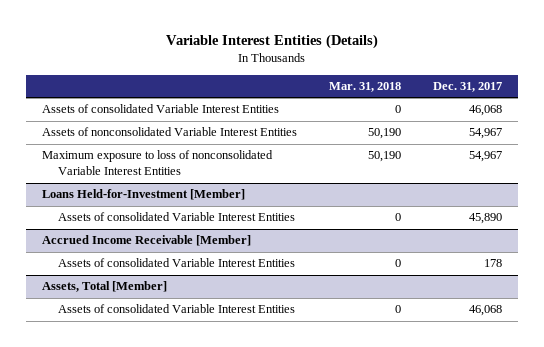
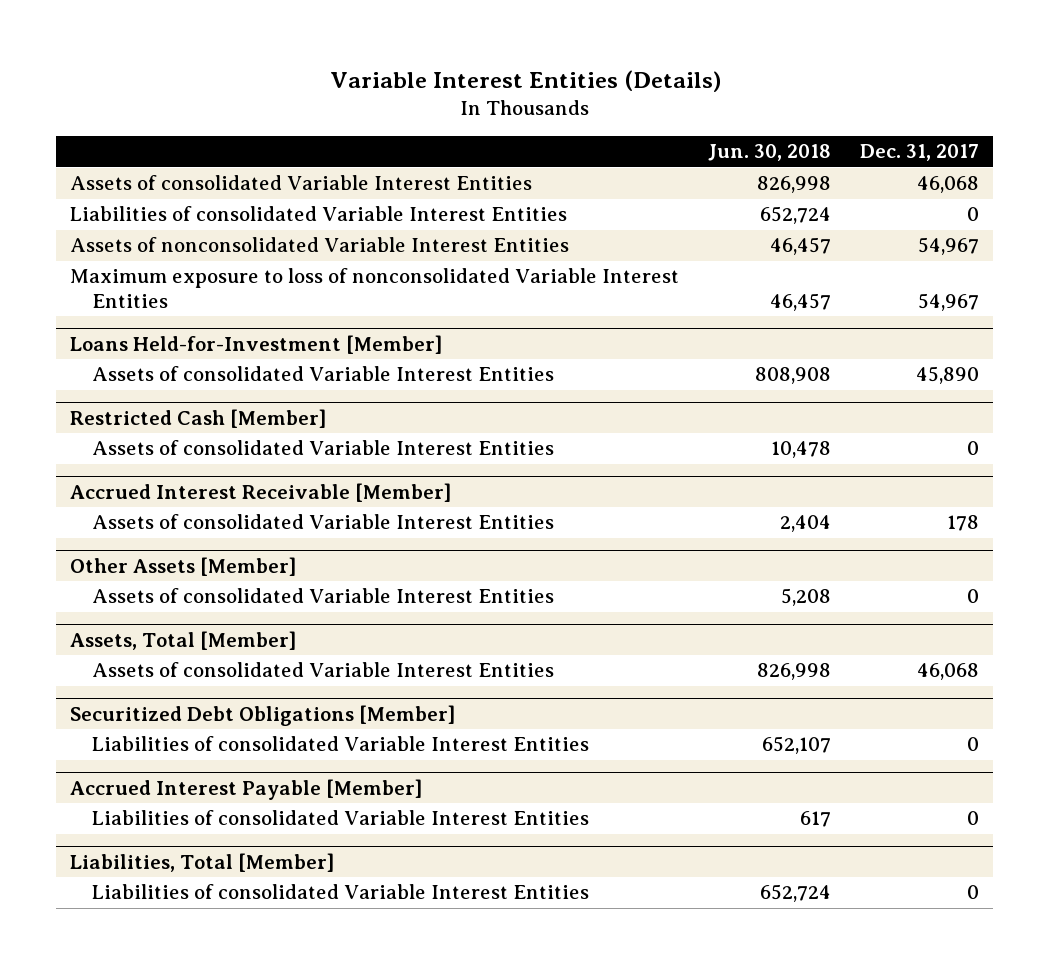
- | Mar. 31, 2018 | Dec. 31, 2017
+ | Jun. 30, 2018 | Dec. 31, 2017
+ Liabilities of consolidated Variable Interest Entities | 652,724 | 0
- Accrued Income Receivable [Member]
+ Restricted Cash [Member]
+ Assets of consolidated Variable Interest Entities | 10,478 | 0
+ Accrued Interest Receivable [Member]
+ Other Assets [Member]
+ Assets of consolidated Variable Interest Entities | 5,208 | 0
+ Securitized Debt Obligations [Member]
+ Liabilities of consolidated Variable Interest Entities | 652,107 | 0
+ Accrued Interest Payable [Member]
+ Liabilities of consolidated Variable Interest Entities | 617 | 0
+ Liabilities, Total [Member]
+ Liabilities of consolidated Variable Interest Entities | 652,724 | 0

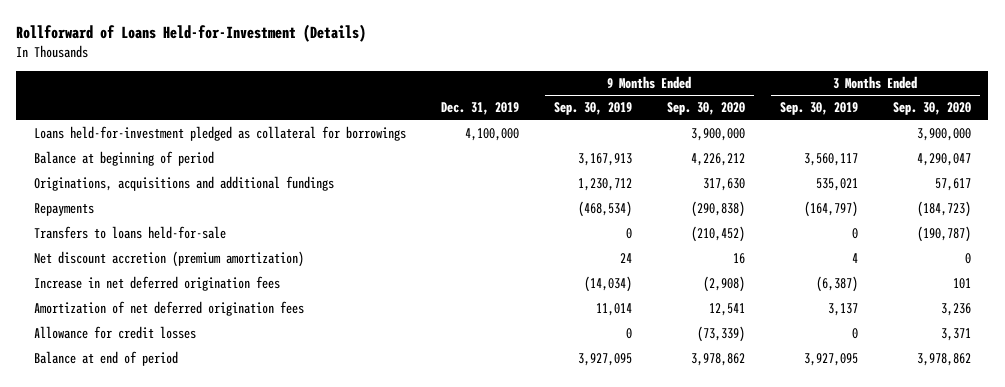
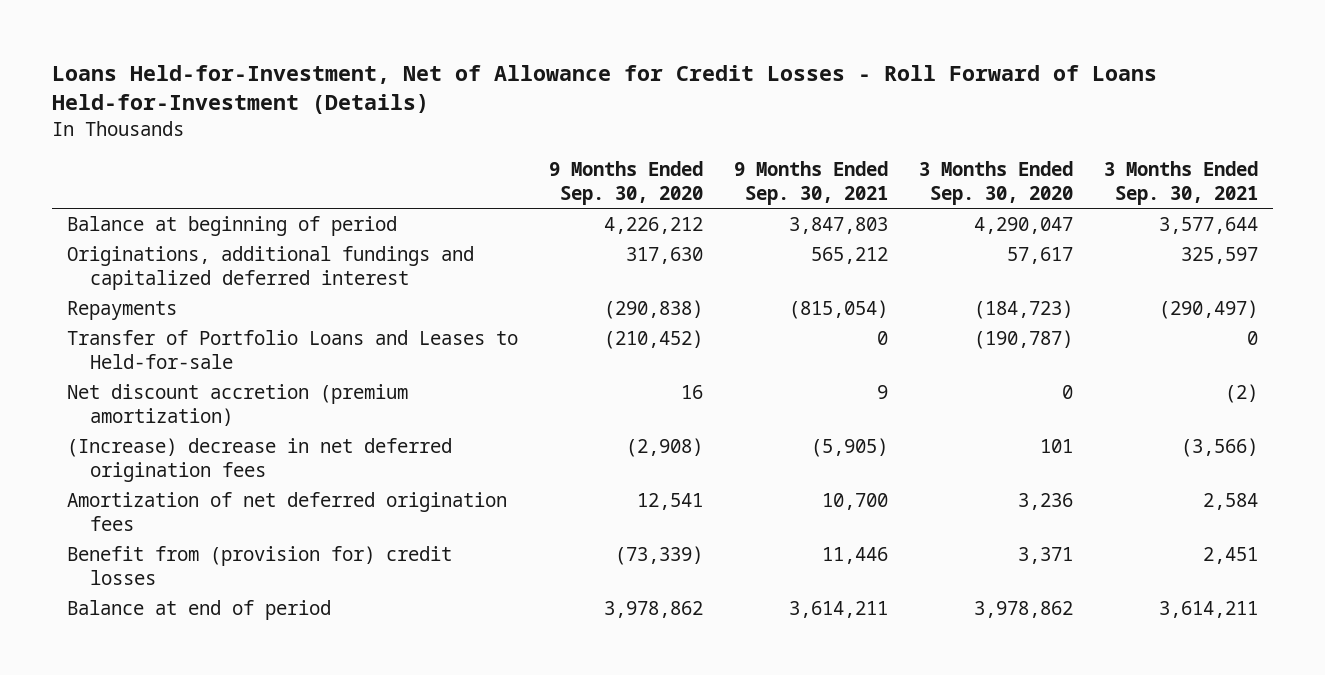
- Rollforward of Loans Held-for-Investment (Details)
+ Loans Held-for-Investment, Net of Allowance for Credit Losses - Roll Forward of Loans Held-for-Investment (Details)
- | Dec. 31, 2019 | 9 Months Ended Sep. 30, 2019 | 9 Months Ended Sep. 30, 2020 | 3 Months Ended Sep. 30, 2019 | 3 Months Ended Sep. 30, 2020
+ | 9 Months Ended Sep. 30, 2020 | 9 Months Ended Sep. 30, 2021 | 3 Months Ended Sep. 30, 2020 | 3 Months Ended Sep. 30, 2021
- Loans held-for-investment pledged as collateral for borrowings | 4,100,000 | | 3,900,000 | | 3,900,000
- Originations, acquisitions and additional fundings | | 1,230,712 | 317,630 | 535,021 | 57,617
+ Originations, additional fundings and capitalized deferred interest | 317,630 | 565,212 | 57,617 | 325,597
- Transfers to loans held-for-sale | | 0 | (210,452) | 0 | (190,787)
+ Transfer of Portfolio Loans and Leases to Held-for-sale | (210,452) | 0 | (190,787) | 0
- Increase in net deferred origination fees | | (14,034) | (2,908) | (6,387) | 101
+ (Increase) decrease in net deferred origination fees | (2,908) | (5,905) | 101 | (3,566)
- Allowance for credit losses | | 0 | (73,339) | 0 | 3,371
+ Benefit from (provision for) credit losses | (73,339) | 11,446 | 3,371 | 2,451

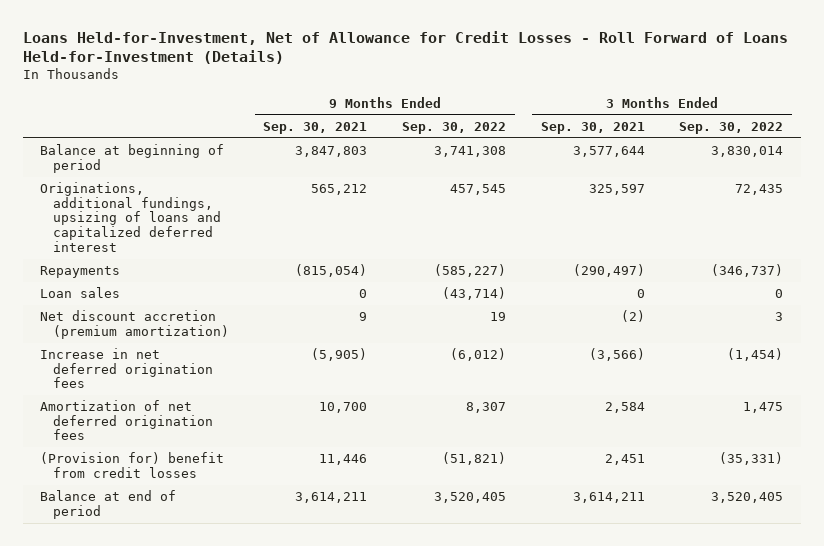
- | 9 Months Ended Sep. 30, 2020 | 9 Months Ended Sep. 30, 2021 | 3 Months Ended Sep. 30, 2020 | 3 Months Ended Sep. 30, 2021
+ | 9 Months Ended Sep. 30, 2021 | 9 Months Ended Sep. 30, 2022 | 3 Months Ended Sep. 30, 2021 | 3 Months Ended Sep. 30, 2022
- Originations, additional fundings and capitalized deferred interest | 317,630 | 565,212 | 57,617 | 325,597
+ Originations, additional fundings, upsizing of loans and capitalized deferred interest | 565,212 | 457,545 | 325,597 | 72,435
- Transfer of Portfolio Loans and Leases to Held-for-sale | (210,452) | 0 | (190,787) | 0
+ Loan sales | 0 | (43,714) | 0 | 0
- (Increase) decrease in net deferred origination fees | (2,908) | (5,905) | 101 | (3,566)
+ Increase in net deferred origination fees | (5,905) | (6,012) | (3,566) | (1,454)
- Benefit from (provision for) credit losses | (73,339) | 11,446 | 3,371 | 2,451
+ (Provision for) benefit from credit losses | 11,446 | (51,821) | 2,451 | (35,331)

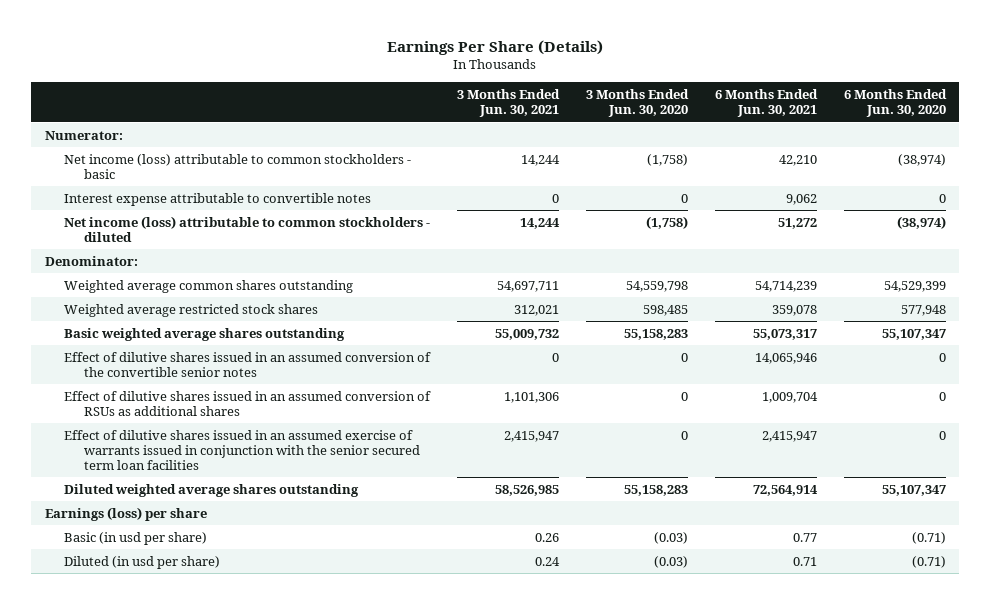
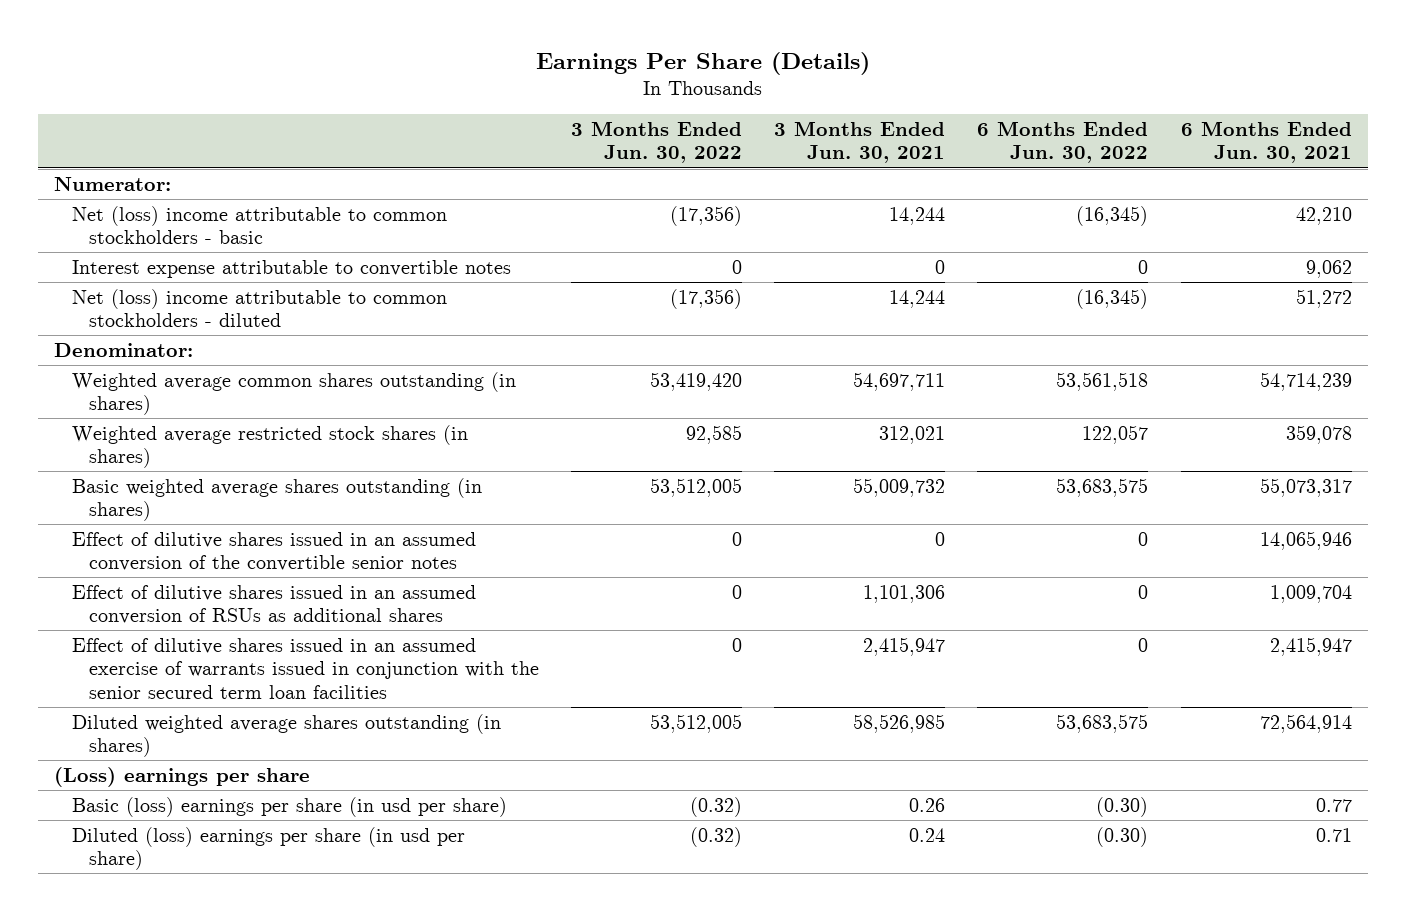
- | 3 Months Ended Jun. 30, 2021 | 3 Months Ended Jun. 30, 2020 | 6 Months Ended Jun. 30, 2021 | 6 Months Ended Jun. 30, 2020
+ | 3 Months Ended Jun. 30, 2022 | 3 Months Ended Jun. 30, 2021 | 6 Months Ended Jun. 30, 2022 | 6 Months Ended Jun. 30, 2021
- Net income (loss) attributable to common stockholders - basic | 14,244 | (1,758) | 42,210 | (38,974)
+ Net (loss) income attributable to common stockholders - basic | (17,356) | 14,244 | (16,345) | 42,210
- Net income (loss) attributable to common stockholders - diluted | 14,244 | (1,758) | 51,272 | (38,974)
+ Net (loss) income attributable to common stockholders - diluted | (17,356) | 14,244 | (16,345) | 51,272
- Weighted average common shares outstanding | 54,697,711 | 54,559,798 | 54,714,239 | 54,529,399
- Weighted average restricted stock shares | 312,021 | 598,485 | 359,078 | 577,948
- Basic weighted average shares outstanding | 55,009,732 | 55,158,283 | 55,073,317 | 55,107,347
+ Weighted average common shares outstanding (in shares) | 53,419,420 | 54,697,711 | 53,561,518 | 54,714,239
+ Weighted average restricted stock shares (in shares) | 92,585 | 312,021 | 122,057 | 359,078
+ Basic weighted average shares outstanding (in shares) | 53,512,005 | 55,009,732 | 53,683,575 | 55,073,317
- Diluted weighted average shares outstanding | 58,526,985 | 55,158,283 | 72,564,914 | 55,107,347
- Earnings (loss) per share
- Basic (in usd per share) | 0.26 | (0.03) | 0.77 | (0.71)
- Diluted (in usd per share) | 0.24 | (0.03) | 0.71 | (0.71)
+ Diluted weighted average shares outstanding (in shares) | 53,512,005 | 58,526,985 | 53,683,575 | 72,564,914
+ (Loss) earnings per share
+ Basic (loss) earnings per share (in usd per share) | (0.32) | 0.26 | (0.30) | 0.77
+ Diluted (loss) earnings per share (in usd per share) | (0.32) | 0.24 | (0.30) | 0.71

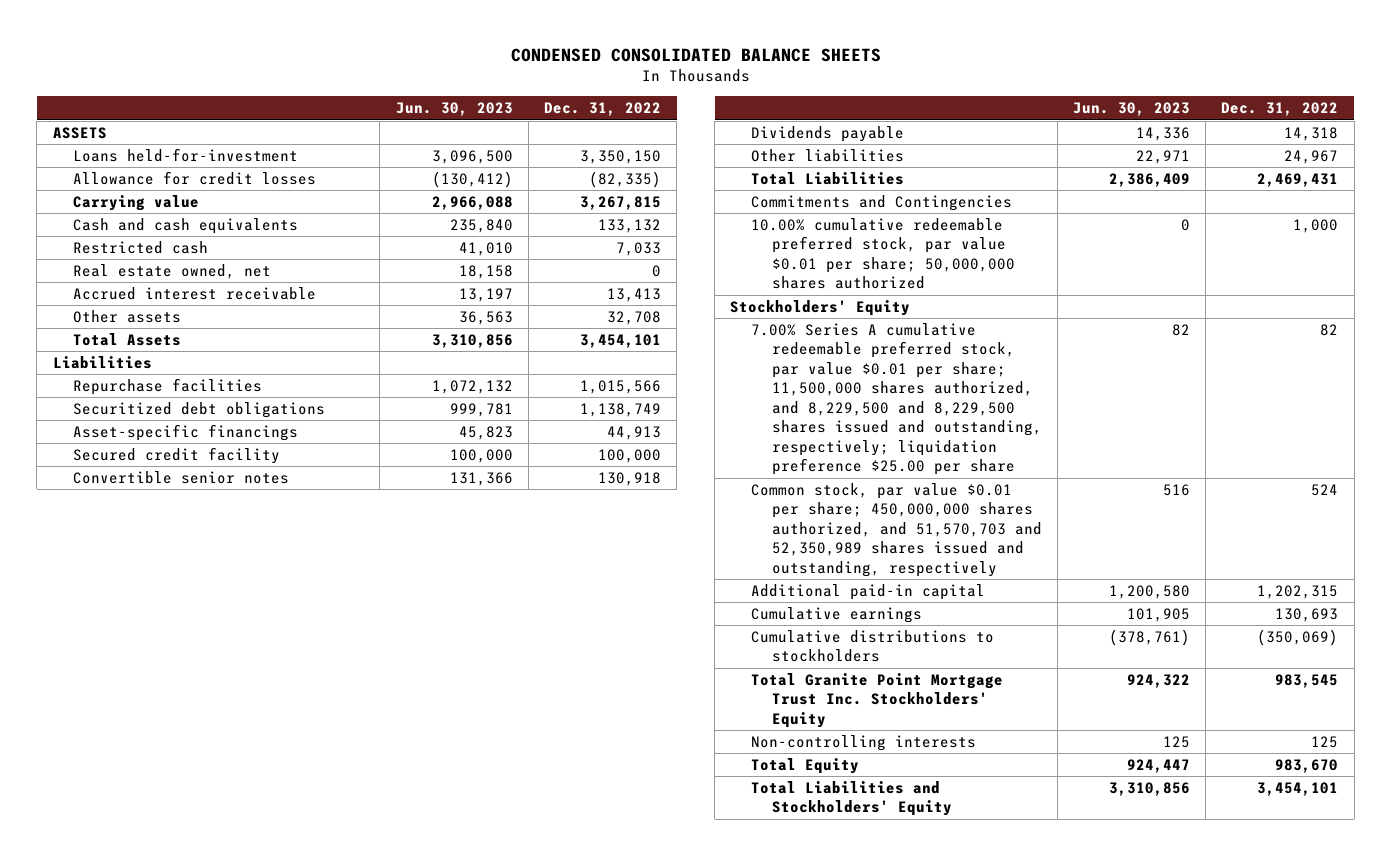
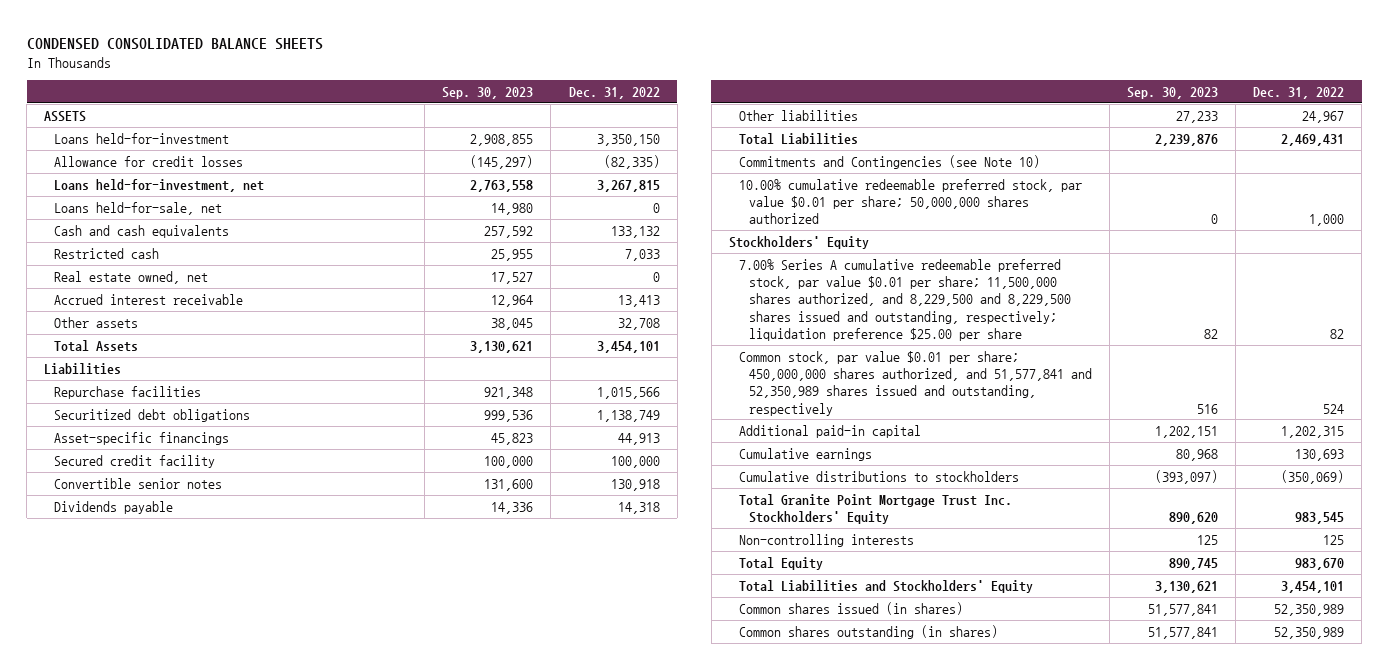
- | Jun. 30, 2023 | Dec. 31, 2022
+ | Sep. 30, 2023 | Dec. 31, 2022
- Carrying value | 2,966,088 | 3,267,815
+ Loans held-for-investment, net | 2,763,558 | 3,267,815
+ Loans held-for-sale, net | 14,980 | 0
- Commitments and Contingencies
+ Commitments and Contingencies (see Note 10)
- Common stock, par value $0.01 per share; 450,000,000 shares authorized, and 51,570,703 and 52,350,989 shares issued and outstanding, respectively | 516 | 524
+ Common stock, par value $0.01 per share; 450,000,000 shares authorized, and 51,577,841 and 52,350,989 shares issued and outstanding, respectively | 516 | 524
+ Common shares issued (in shares) | 51,577,841 | 52,350,989
+ Common shares outstanding (in shares) | 51,577,841 | 52,350,989

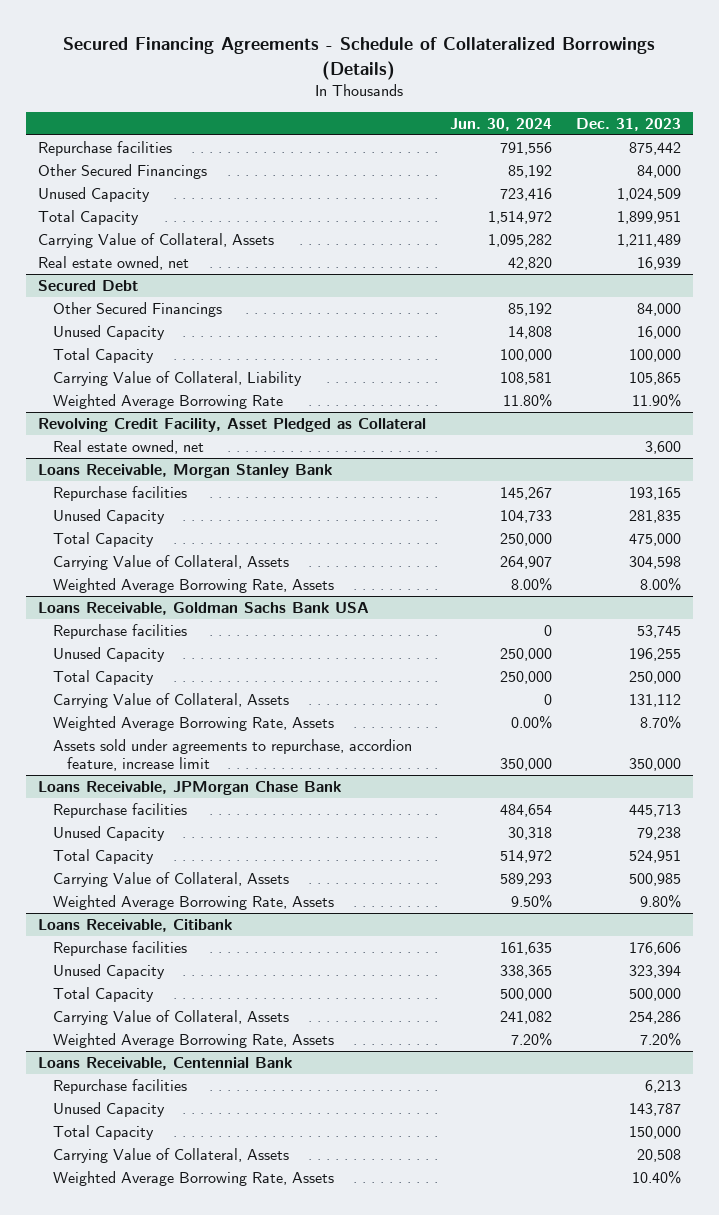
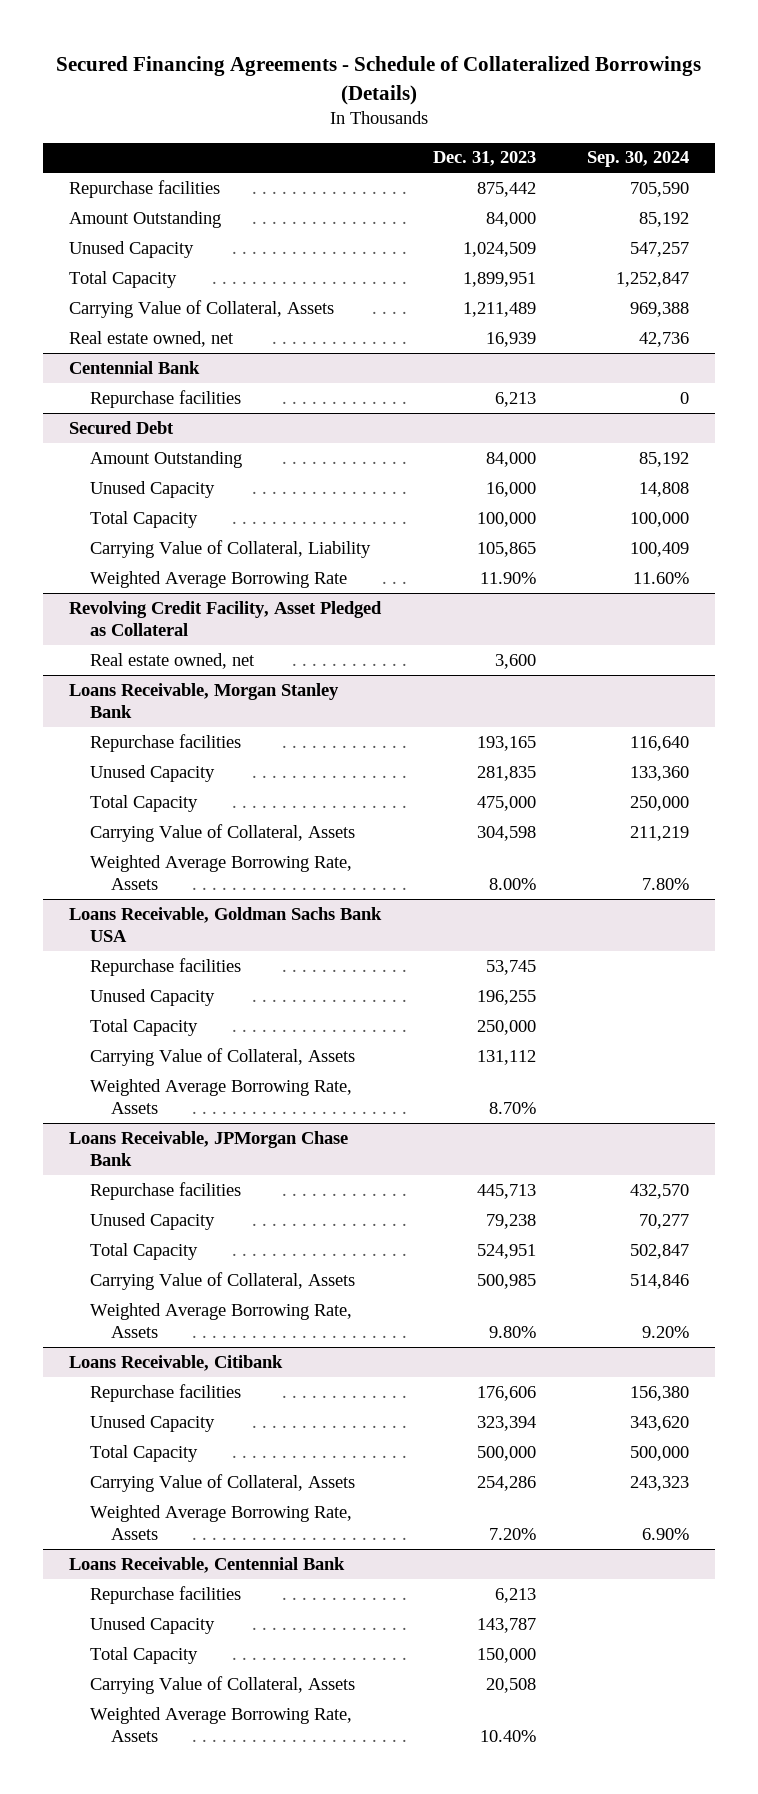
- | Jun. 30, 2024 | Dec. 31, 2023
+ | Dec. 31, 2023 | Sep. 30, 2024
- Other Secured Financings | 85,192 | 84,000
+ Amount Outstanding | 84,000 | 85,192
+ Centennial Bank
+ Repurchase facilities | 6,213 | 0
@ Secured Debt
- Other Secured Financings | 85,192 | 84,000
+ Amount Outstanding | 84,000 | 85,192
@ Loans Receivable, Goldman Sachs Bank USA
- Assets sold under agreements to repurchase, accordion feature, increase limit | 350,000 | 350,000

